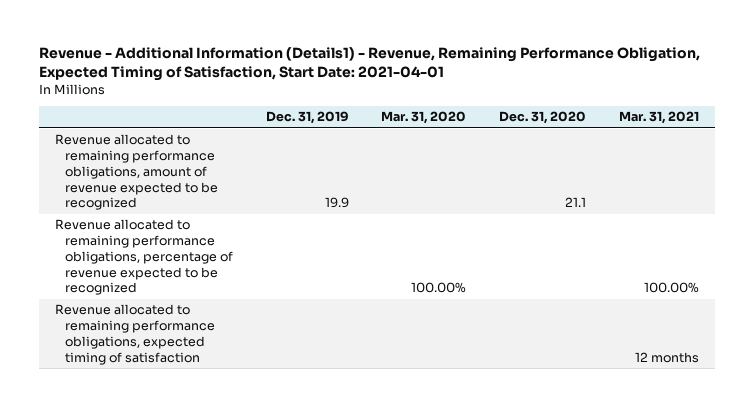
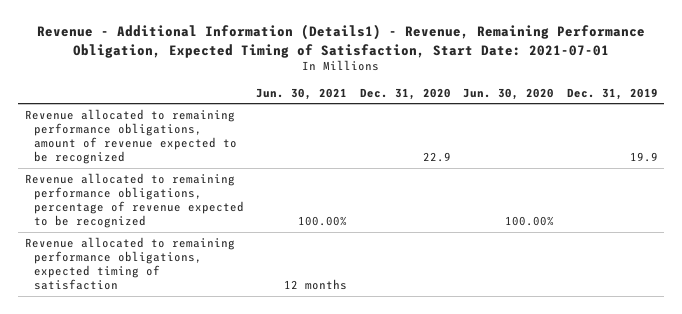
- Revenue - Additional Information (Details1) - Revenue, Remaining Performance Obligation, Expected Timing of Satisfaction, Start Date: 2021-04-01
+ Revenue - Additional Information (Details1) - Revenue, Remaining Performance Obligation, Expected Timing of Satisfaction, Start Date: 2021-07-01
- | Dec. 31, 2019 | Mar. 31, 2020 | Dec. 31, 2020 | Mar. 31, 2021
+ | Jun. 30, 2021 | Dec. 31, 2020 | Jun. 30, 2020 | Dec. 31, 2019
- Revenue allocated to remaining performance obligations, amount of revenue expected to be recognized | 19.9 | | 21.1 |
+ Revenue allocated to remaining performance obligations, amount of revenue expected to be recognized | | 22.9 | | 19.9

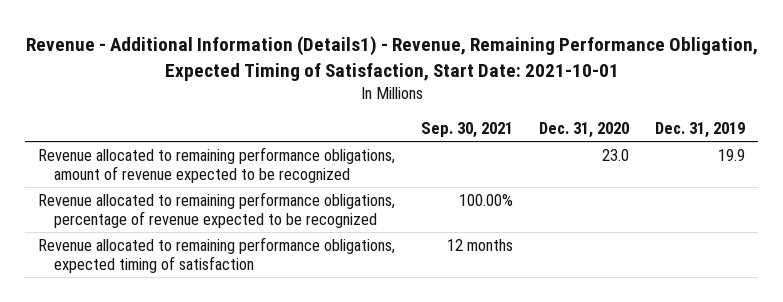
- Revenue - Additional Information (Details1) - Revenue, Remaining Performance Obligation, Expected Timing of Satisfaction, Start Date: 2021-07-01
+ Revenue - Additional Information (Details1) - Revenue, Remaining Performance Obligation, Expected Timing of Satisfaction, Start Date: 2021-10-01
- | Jun. 30, 2021 | Dec. 31, 2020 | Jun. 30, 2020 | Dec. 31, 2019
+ | Sep. 30, 2021 | Dec. 31, 2020 | Dec. 31, 2019
- Revenue allocated to remaining performance obligations, amount of revenue expected to be recognized | | 22.9 | | 19.9
+ Revenue allocated to remaining performance obligations, amount of revenue expected to be recognized | | 23.0 | 19.9

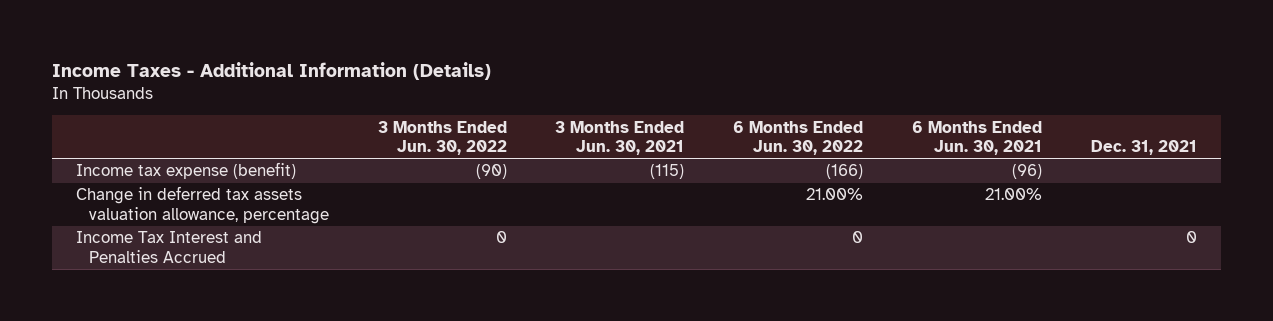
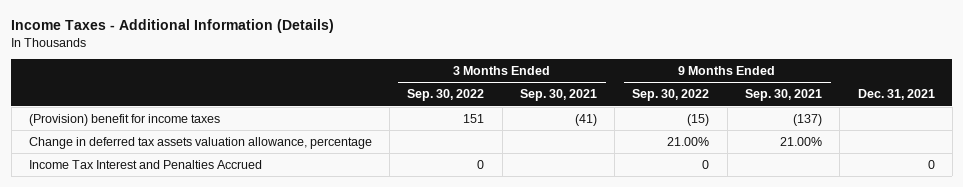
- | 3 Months Ended Jun. 30, 2022 | 3 Months Ended Jun. 30, 2021 | 6 Months Ended Jun. 30, 2022 | 6 Months Ended Jun. 30, 2021 | Dec. 31, 2021
+ | 3 Months Ended Sep. 30, 2022 | 3 Months Ended Sep. 30, 2021 | 9 Months Ended Sep. 30, 2022 | 9 Months Ended Sep. 30, 2021 | Dec. 31, 2021
- Income tax expense (benefit) | (90) | (115) | (166) | (96) |
+ (Provision) benefit for income taxes | 151 | (41) | (15) | (137) |

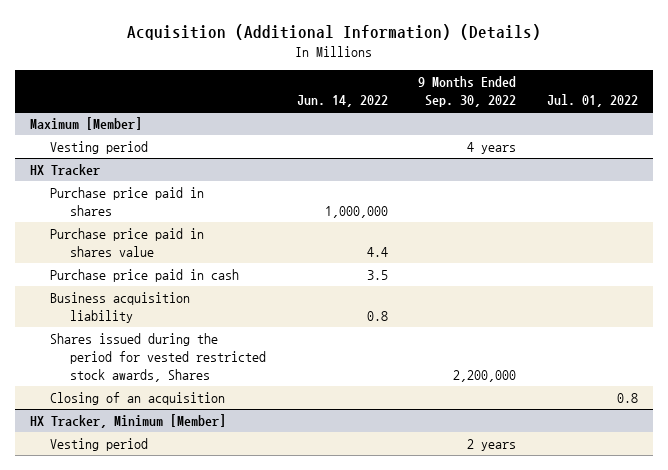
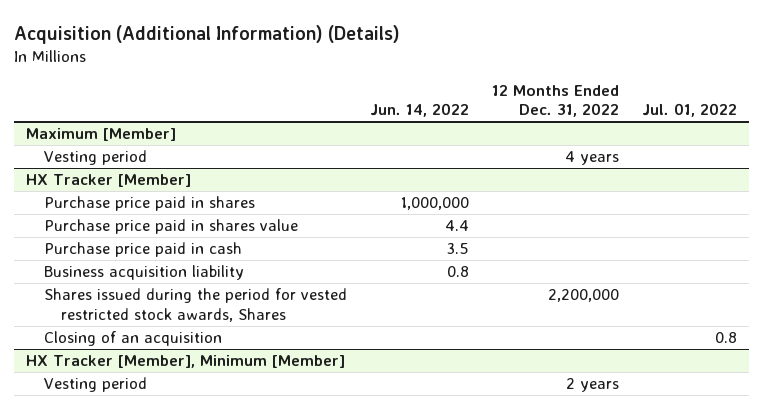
- | Jun. 14, 2022 | 9 Months Ended Sep. 30, 2022 | Jul. 01, 2022
+ | Jun. 14, 2022 | 12 Months Ended Dec. 31, 2022 | Jul. 01, 2022
- HX Tracker
+ HX Tracker [Member]
- HX Tracker, Minimum [Member]
+ HX Tracker [Member], Minimum [Member]

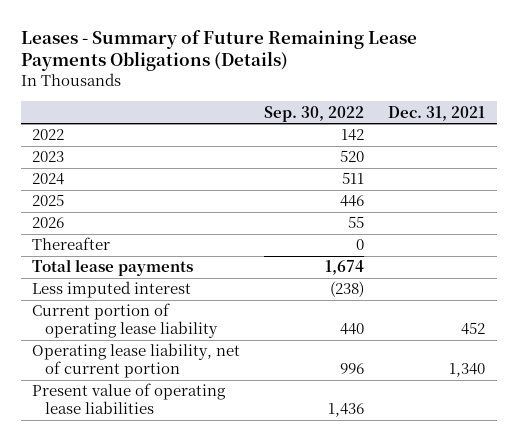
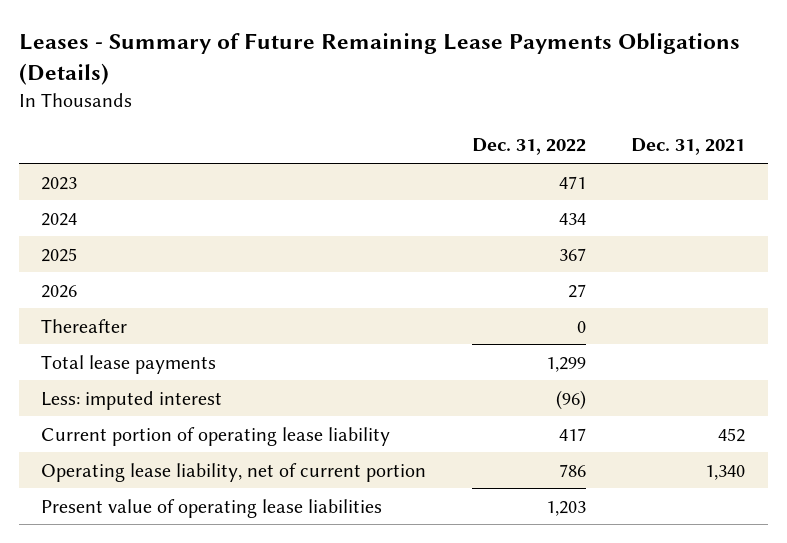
- | Sep. 30, 2022 | Dec. 31, 2021
+ | Dec. 31, 2022 | Dec. 31, 2021
- 2022 | 142 |
- Less imputed interest | (238) |
+ Less: imputed interest | (96) |

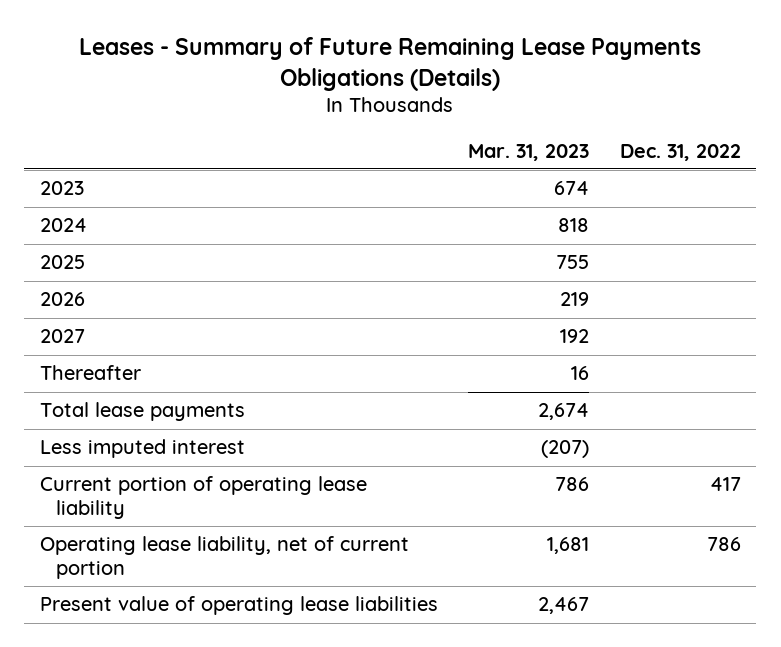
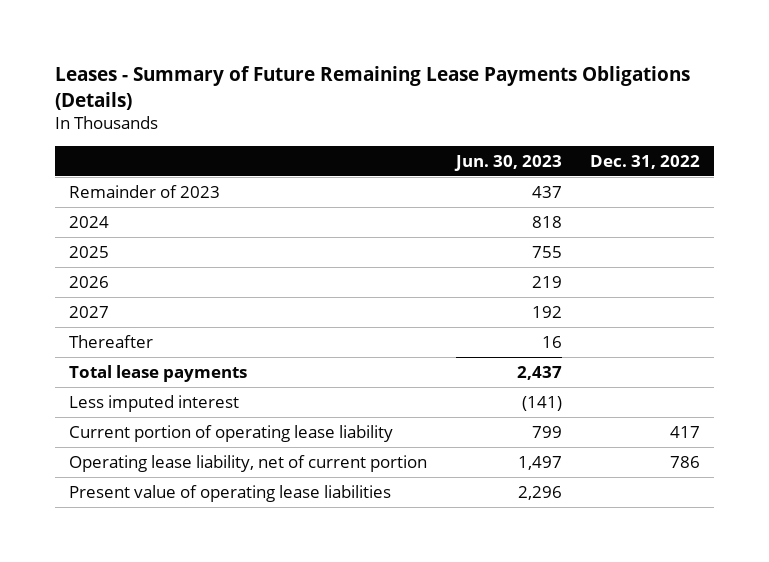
- | Mar. 31, 2023 | Dec. 31, 2022
+ | Jun. 30, 2023 | Dec. 31, 2022
- 2023 | 674 |
+ Remainder of 2023 | 437 |

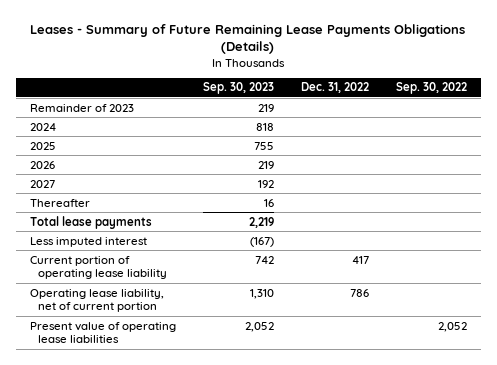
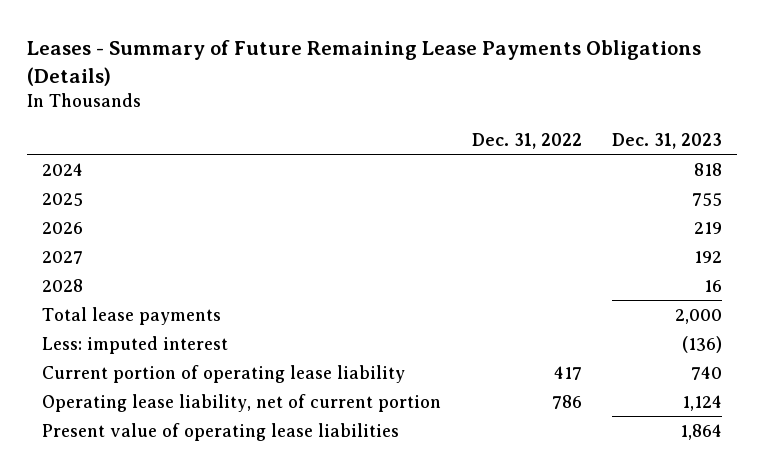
- | Sep. 30, 2023 | Dec. 31, 2022 | Sep. 30, 2022
+ | Dec. 31, 2022 | Dec. 31, 2023
- Remainder of 2023 | 219 | |
- Thereafter | 16 | |
+ 2028 | | 16
- Less imputed interest | (167) | |
+ Less: imputed interest | | (136)

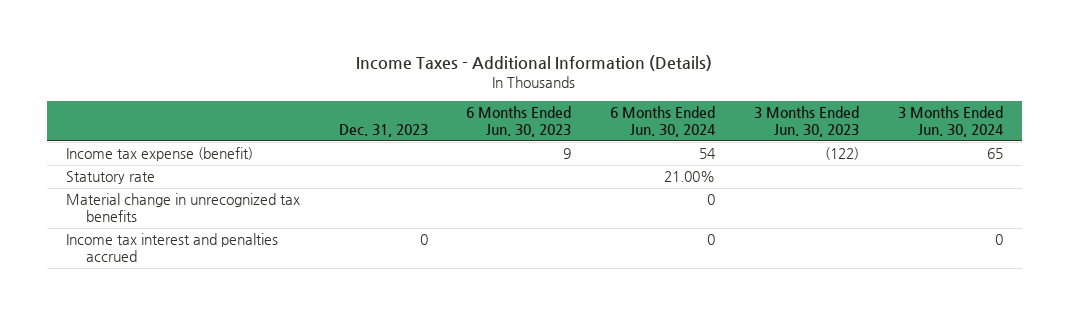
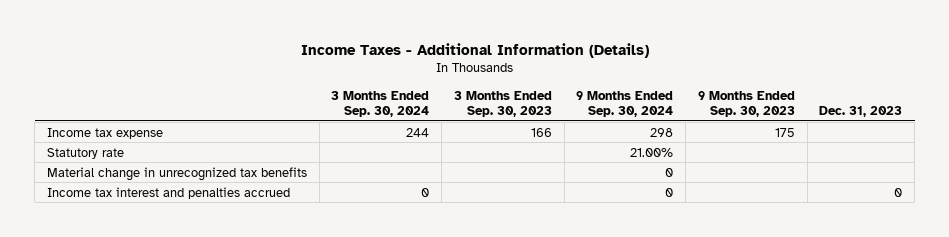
- | Dec. 31, 2023 | 6 Months Ended Jun. 30, 2023 | 6 Months Ended Jun. 30, 2024 | 3 Months Ended Jun. 30, 2023 | 3 Months Ended Jun. 30, 2024
+ | 3 Months Ended Sep. 30, 2024 | 3 Months Ended Sep. 30, 2023 | 9 Months Ended Sep. 30, 2024 | 9 Months Ended Sep. 30, 2023 | Dec. 31, 2023
- Income tax expense (benefit) | | 9 | 54 | (122) | 65
+ Income tax expense | 244 | 166 | 298 | 175 |

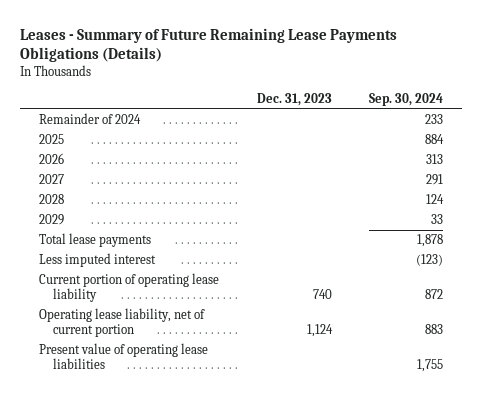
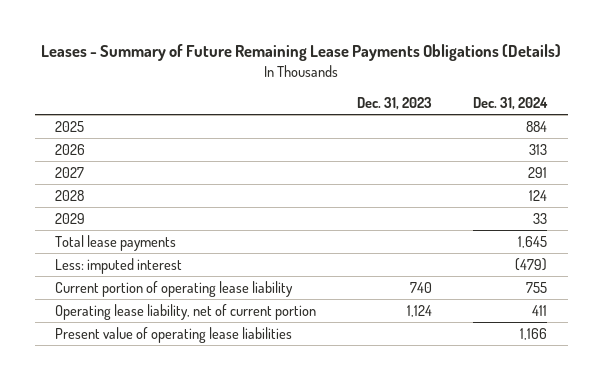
- | Dec. 31, 2023 | Sep. 30, 2024
+ | Dec. 31, 2023 | Dec. 31, 2024
- Remainder of 2024 | | 233
- Less imputed interest | | (123)
+ Less: imputed interest | | (479)

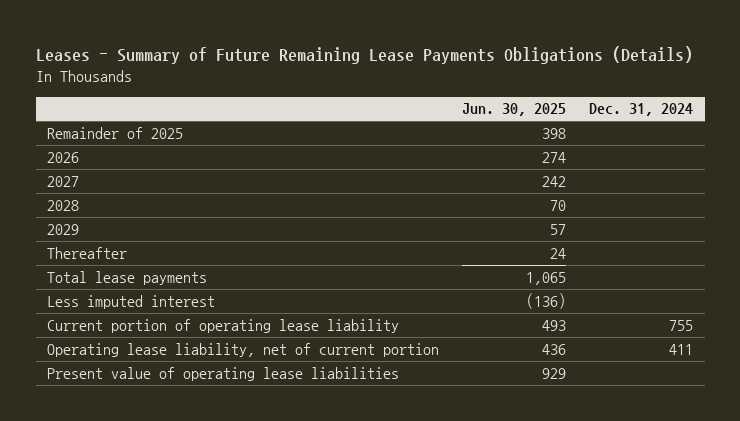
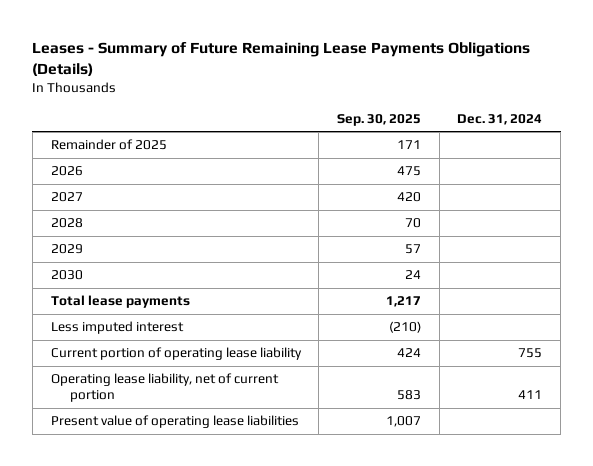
- | Jun. 30, 2025 | Dec. 31, 2024
+ | Sep. 30, 2025 | Dec. 31, 2024
- Thereafter | 24 |
+ 2030 | 24 |

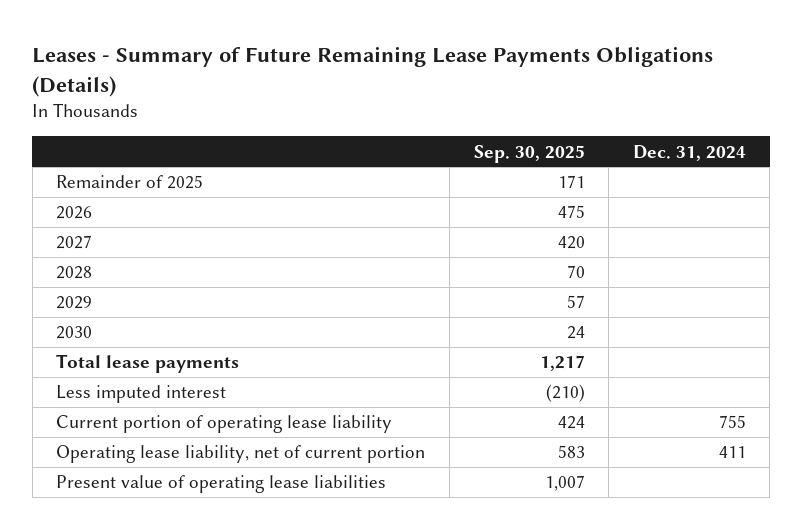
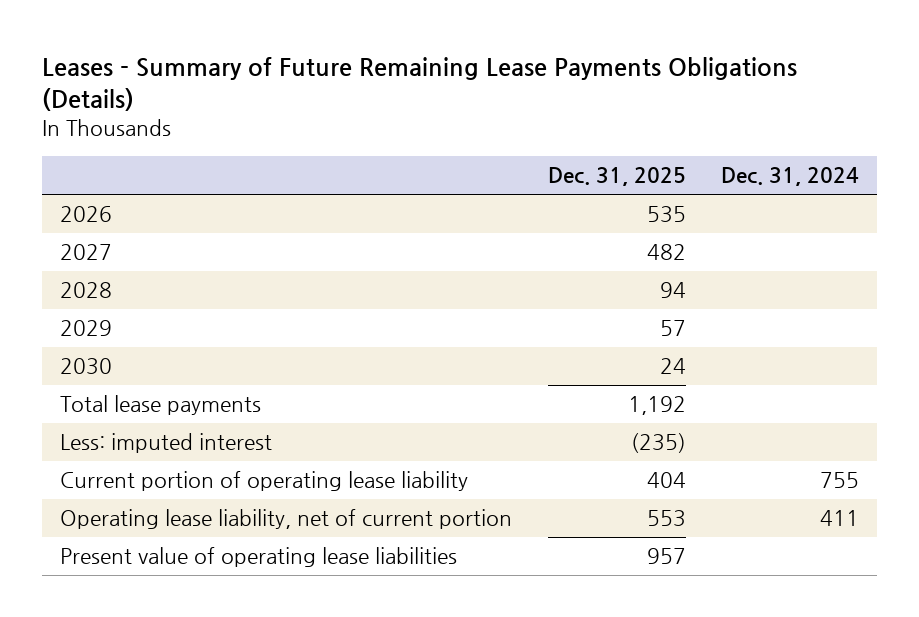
- | Sep. 30, 2025 | Dec. 31, 2024
+ | Dec. 31, 2025 | Dec. 31, 2024
- Remainder of 2025 | 171 |
- Less imputed interest | (210) |
+ Less: imputed interest | (235) |

